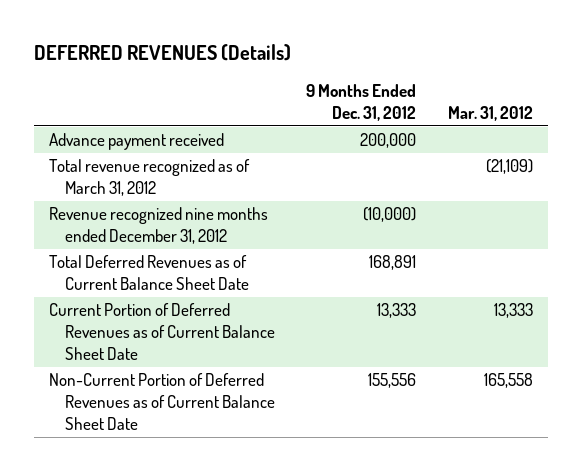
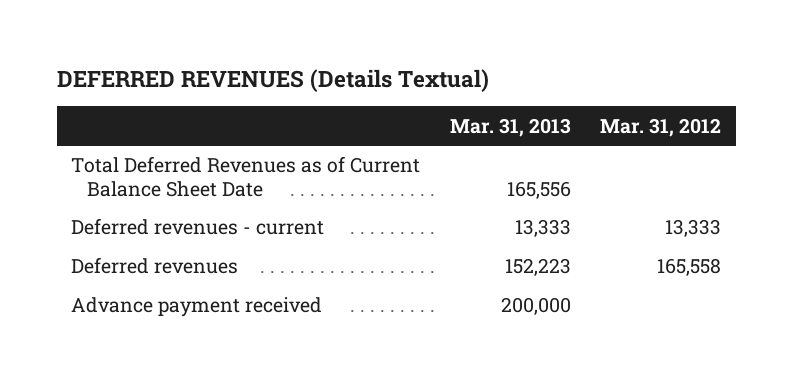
- DEFERRED REVENUES (Details)
+ DEFERRED REVENUES (Details Textual)
- | 9 Months Ended Dec. 31, 2012 | Mar. 31, 2012
+ | Mar. 31, 2013 | Mar. 31, 2012
- Total revenue recognized as of March 31, 2012 | | (21,109)
- Revenue recognized nine months ended December 31, 2012 | (10,000) |
- Current Portion of Deferred Revenues as of Current Balance Sheet Date | 13,333 | 13,333
- Non-Current Portion of Deferred Revenues as of Current Balance Sheet Date | 155,556 | 165,558
+ Deferred revenues - current | 13,333 | 13,333
+ Deferred revenues | 152,223 | 165,558
moved down: Advance payment received | 200,000 |

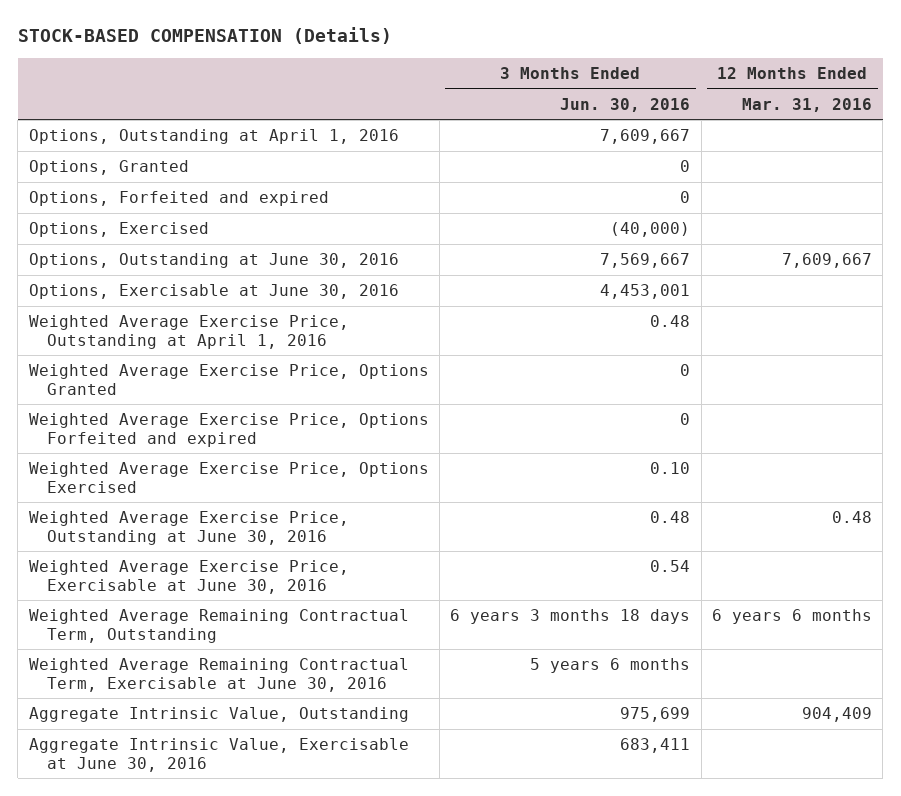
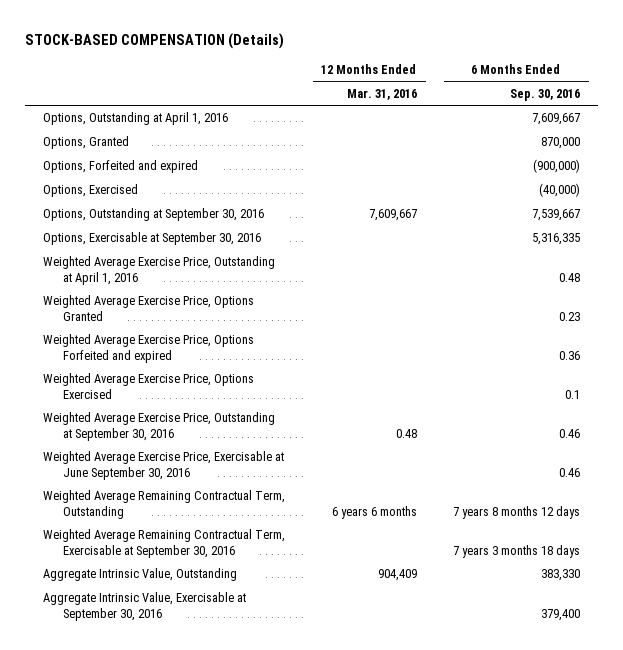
- | 3 Months Ended Jun. 30, 2016 | 12 Months Ended Mar. 31, 2016
+ | 12 Months Ended Mar. 31, 2016 | 6 Months Ended Sep. 30, 2016
- Options, Outstanding at June 30, 2016 | 7,569,667 | 7,609,667
- Options, Exercisable at June 30, 2016 | 4,453,001 |
+ Options, Outstanding at September 30, 2016 | 7,609,667 | 7,539,667
+ Options, Exercisable at September 30, 2016 | | 5,316,335
- Weighted Average Exercise Price, Outstanding at June 30, 2016 | 0.48 | 0.48
- Weighted Average Exercise Price, Exercisable at June 30, 2016 | 0.54 |
+ Weighted Average Exercise Price, Outstanding at September 30, 2016 | 0.48 | 0.46
+ Weighted Average Exercise Price, Exercisable at June September 30, 2016 | | 0.46
- Weighted Average Remaining Contractual Term, Exercisable at June 30, 2016 | 5 years 6 months |
+ Weighted Average Remaining Contractual Term, Exercisable at September 30, 2016 | | 7 years 3 months 18 days
- Aggregate Intrinsic Value, Exercisable at June 30, 2016 | 683,411 |
+ Aggregate Intrinsic Value, Exercisable at September 30, 2016 | | 379,400

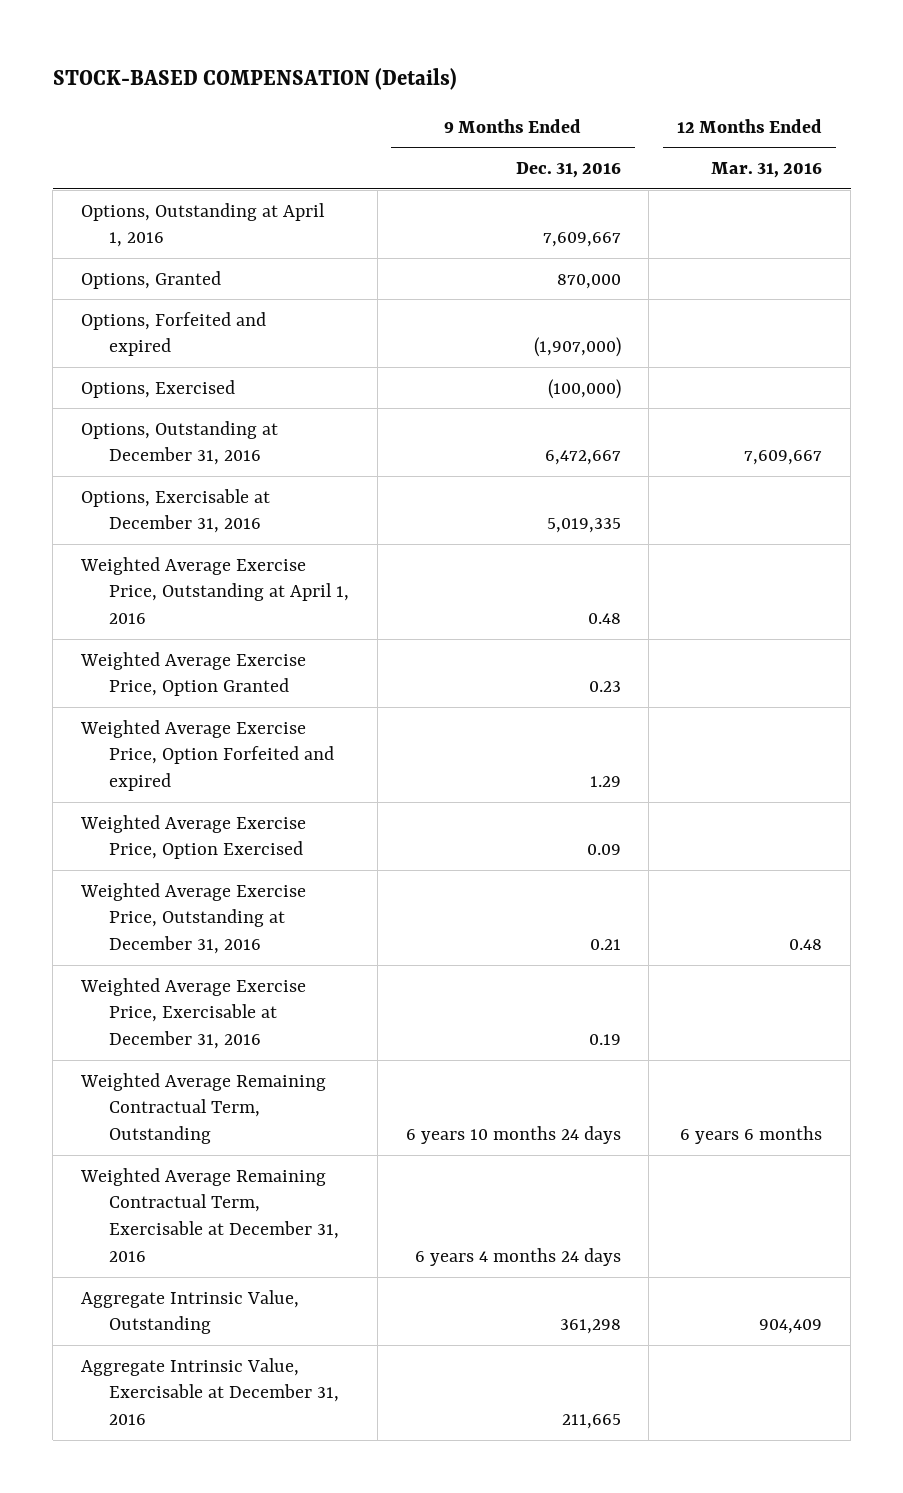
- | 12 Months Ended Mar. 31, 2016 | 6 Months Ended Sep. 30, 2016
+ | 9 Months Ended Dec. 31, 2016 | 12 Months Ended Mar. 31, 2016
- Options, Outstanding at September 30, 2016 | 7,609,667 | 7,539,667
- Options, Exercisable at September 30, 2016 | | 5,316,335
+ Options, Outstanding at December 31, 2016 | 6,472,667 | 7,609,667
+ Options, Exercisable at December 31, 2016 | 5,019,335 |
- Weighted Average Exercise Price, Options Granted | | 0.23
- Weighted Average Exercise Price, Options Forfeited and expired | | 0.36
- Weighted Average Exercise Price, Options Exercised | | 0.1
- Weighted Average Exercise Price, Outstanding at September 30, 2016 | 0.48 | 0.46
- Weighted Average Exercise Price, Exercisable at June September 30, 2016 | | 0.46
+ Weighted Average Exercise Price, Option Granted | 0.23 |
+ Weighted Average Exercise Price, Option Forfeited and expired | 1.29 |
+ Weighted Average Exercise Price, Option Exercised | 0.09 |
+ Weighted Average Exercise Price, Outstanding at December 31, 2016 | 0.21 | 0.48
+ Weighted Average Exercise Price, Exercisable at December 31, 2016 | 0.19 |
- Weighted Average Remaining Contractual Term, Exercisable at September 30, 2016 | | 7 years 3 months 18 days
+ Weighted Average Remaining Contractual Term, Exercisable at December 31, 2016 | 6 years 4 months 24 days |
- Aggregate Intrinsic Value, Exercisable at September 30, 2016 | | 379,400
+ Aggregate Intrinsic Value, Exercisable at December 31, 2016 | 211,665 |

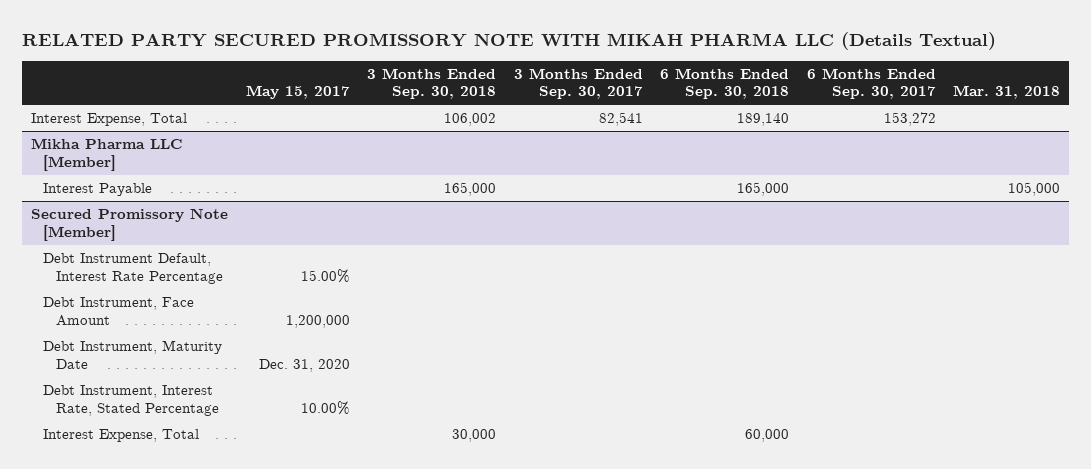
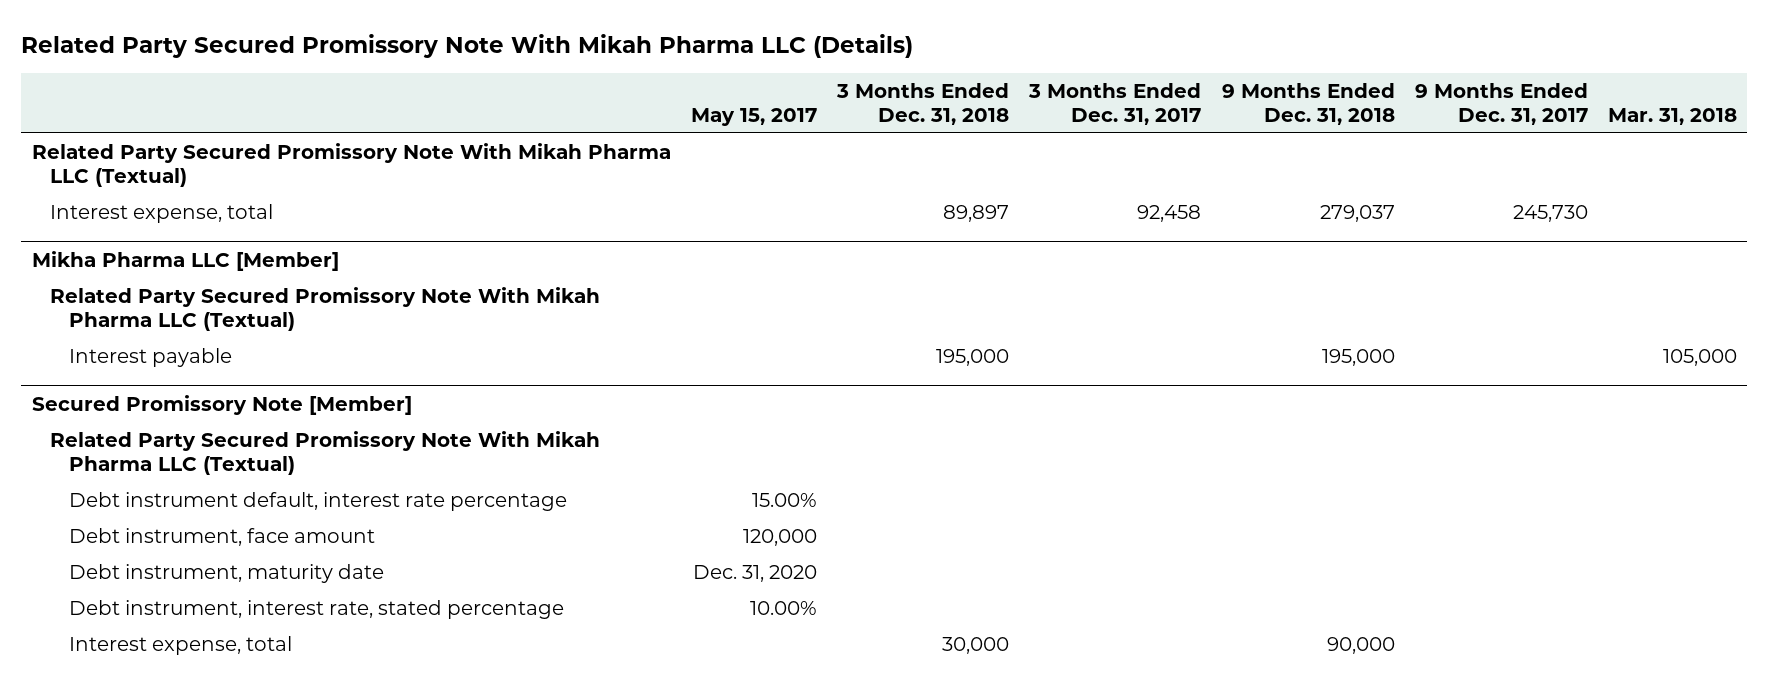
- RELATED PARTY SECURED PROMISSORY NOTE WITH MIKAH PHARMA LLC (Details Textual)
+ Related Party Secured Promissory Note With Mikah Pharma LLC (Details)
- | May 15, 2017 | 3 Months Ended Sep. 30, 2018 | 3 Months Ended Sep. 30, 2017 | 6 Months Ended Sep. 30, 2018 | 6 Months Ended Sep. 30, 2017 | Mar. 31, 2018
+ | May 15, 2017 | 3 Months Ended Dec. 31, 2018 | 3 Months Ended Dec. 31, 2017 | 9 Months Ended Dec. 31, 2018 | 9 Months Ended Dec. 31, 2017 | Mar. 31, 2018
- Interest Expense, Total | | 106,002 | 82,541 | 189,140 | 153,272 |
+ Related Party Secured Promissory Note With Mikah Pharma LLC (Textual)
+ Interest expense, total | | 89,897 | 92,458 | 279,037 | 245,730 |
@ Mikha Pharma LLC [Member]
- Interest Payable | | 165,000 | | 165,000 | | 105,000
+ Related Party Secured Promissory Note With Mikah Pharma LLC (Textual)
+ Interest payable | | 195,000 | | 195,000 | | 105,000
@ Secured Promissory Note [Member]
- Debt Instrument Default, Interest Rate Percentage | 15.00% | | | | |
- Debt Instrument, Face Amount | 1,200,000 | | | | |
- Debt Instrument, Maturity Date | Dec. 31, 2020 | | | | |
- Debt Instrument, Interest Rate, Stated Percentage | 10.00% | | | | |
- Interest Expense, Total | | 30,000 | | 60,000 | |
+ Related Party Secured Promissory Note With Mikah Pharma LLC (Textual)
+ Debt instrument default, interest rate percentage | 15.00% | | | | |
+ Debt instrument, face amount | 120,000 | | | | |
+ Debt instrument, maturity date | Dec. 31, 2020 | | | | |
+ Debt instrument, interest rate, stated percentage | 10.00% | | | | |
+ Interest expense, total | | 30,000 | | 90,000 | |

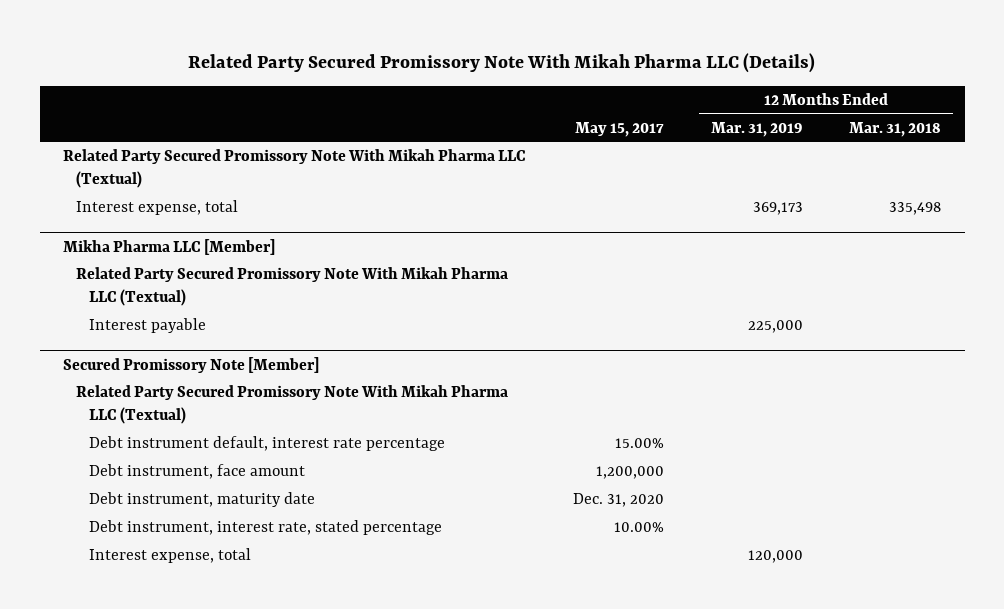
- | May 15, 2017 | 3 Months Ended Dec. 31, 2018 | 3 Months Ended Dec. 31, 2017 | 9 Months Ended Dec. 31, 2018 | 9 Months Ended Dec. 31, 2017 | Mar. 31, 2018
+ | May 15, 2017 | 12 Months Ended Mar. 31, 2019 | 12 Months Ended Mar. 31, 2018
@ Secured Promissory Note [Member]
- Debt instrument, face amount | 120,000 | | | | |
+ Debt instrument, face amount | 1,200,000 | |

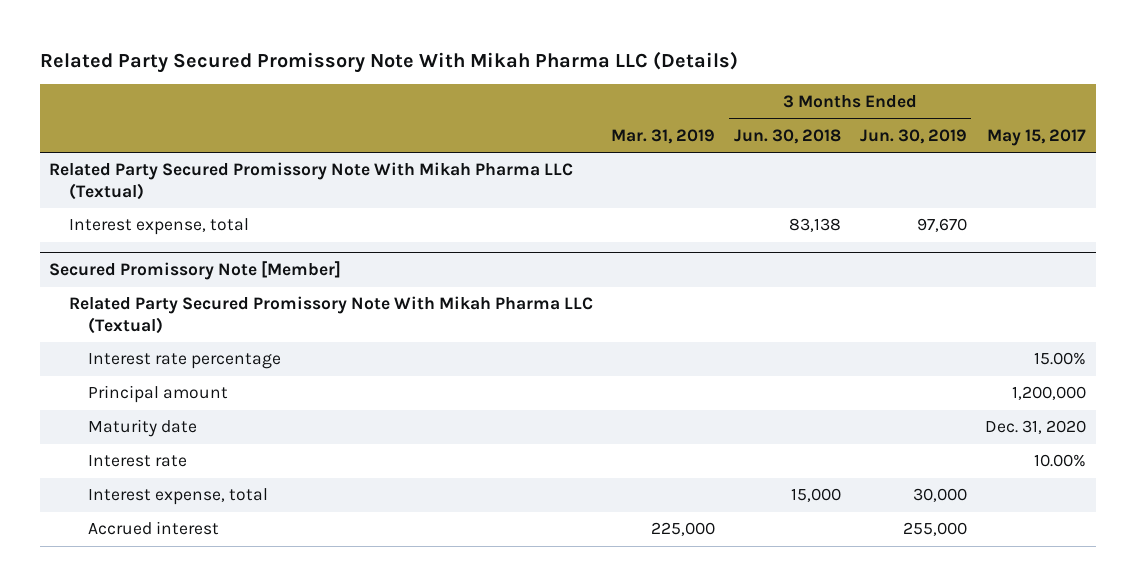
- | May 15, 2017 | 12 Months Ended Mar. 31, 2019 | 12 Months Ended Mar. 31, 2018
+ | Mar. 31, 2019 | 3 Months Ended Jun. 30, 2018 | 3 Months Ended Jun. 30, 2019 | May 15, 2017
- Mikha Pharma LLC [Member]
- Related Party Secured Promissory Note With Mikah Pharma LLC (Textual)
- Interest payable | | 225,000 |
@ Secured Promissory Note [Member]
- Debt instrument default, interest rate percentage | 15.00% | |
- Debt instrument, face amount | 1,200,000 | |
- Debt instrument, maturity date | Dec. 31, 2020 | |
- Debt instrument, interest rate, stated percentage | 10.00% | |
+ Interest rate percentage | | | | 15.00%
+ Principal amount | | | | 1,200,000
+ Maturity date | | | | Dec. 31, 2020
+ Interest rate | | | | 10.00%
+ Accrued interest | 225,000 | | 255,000 |

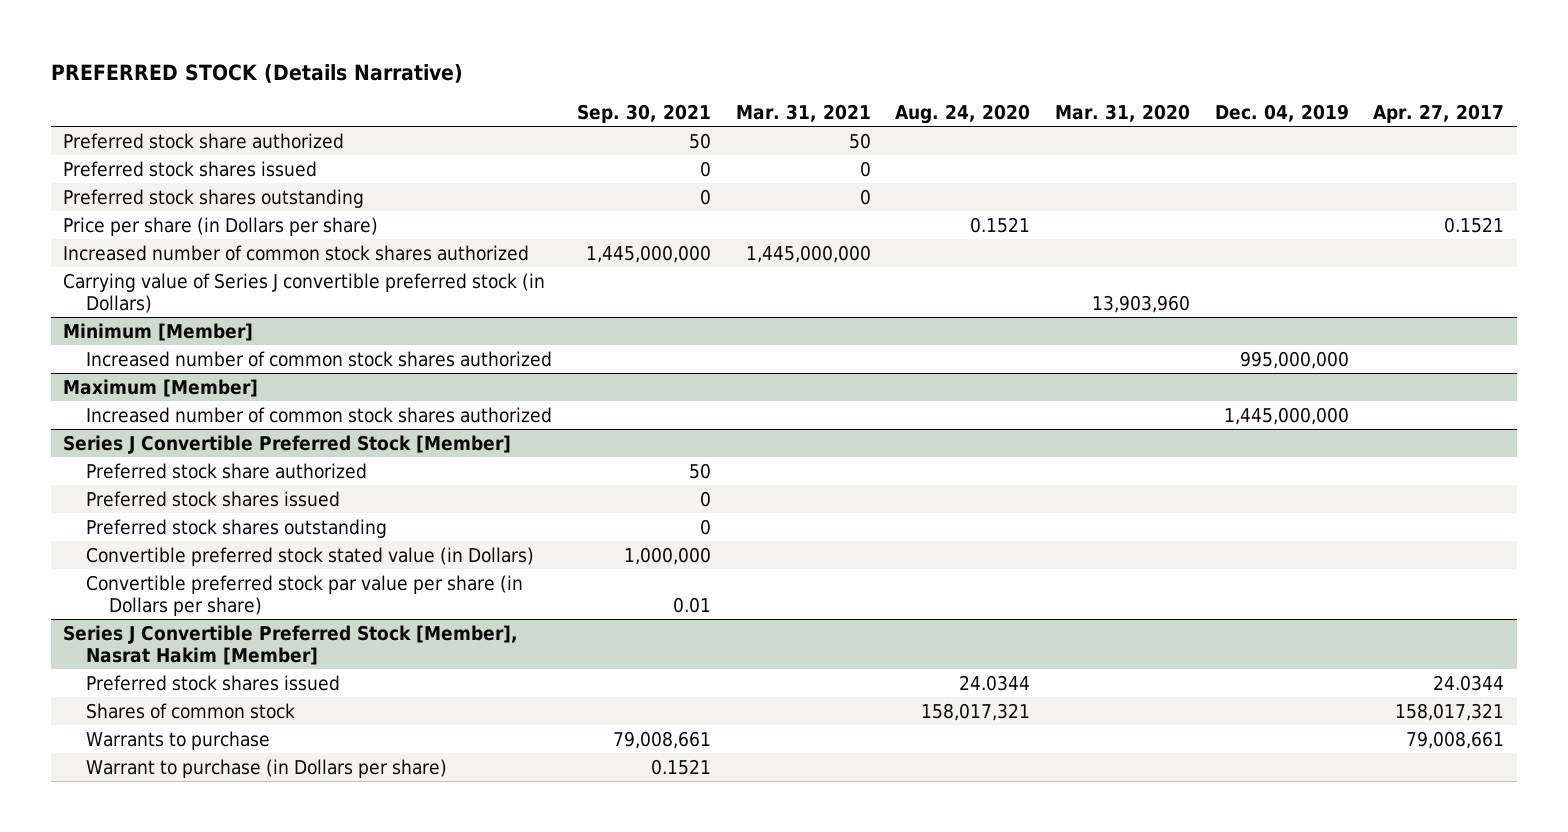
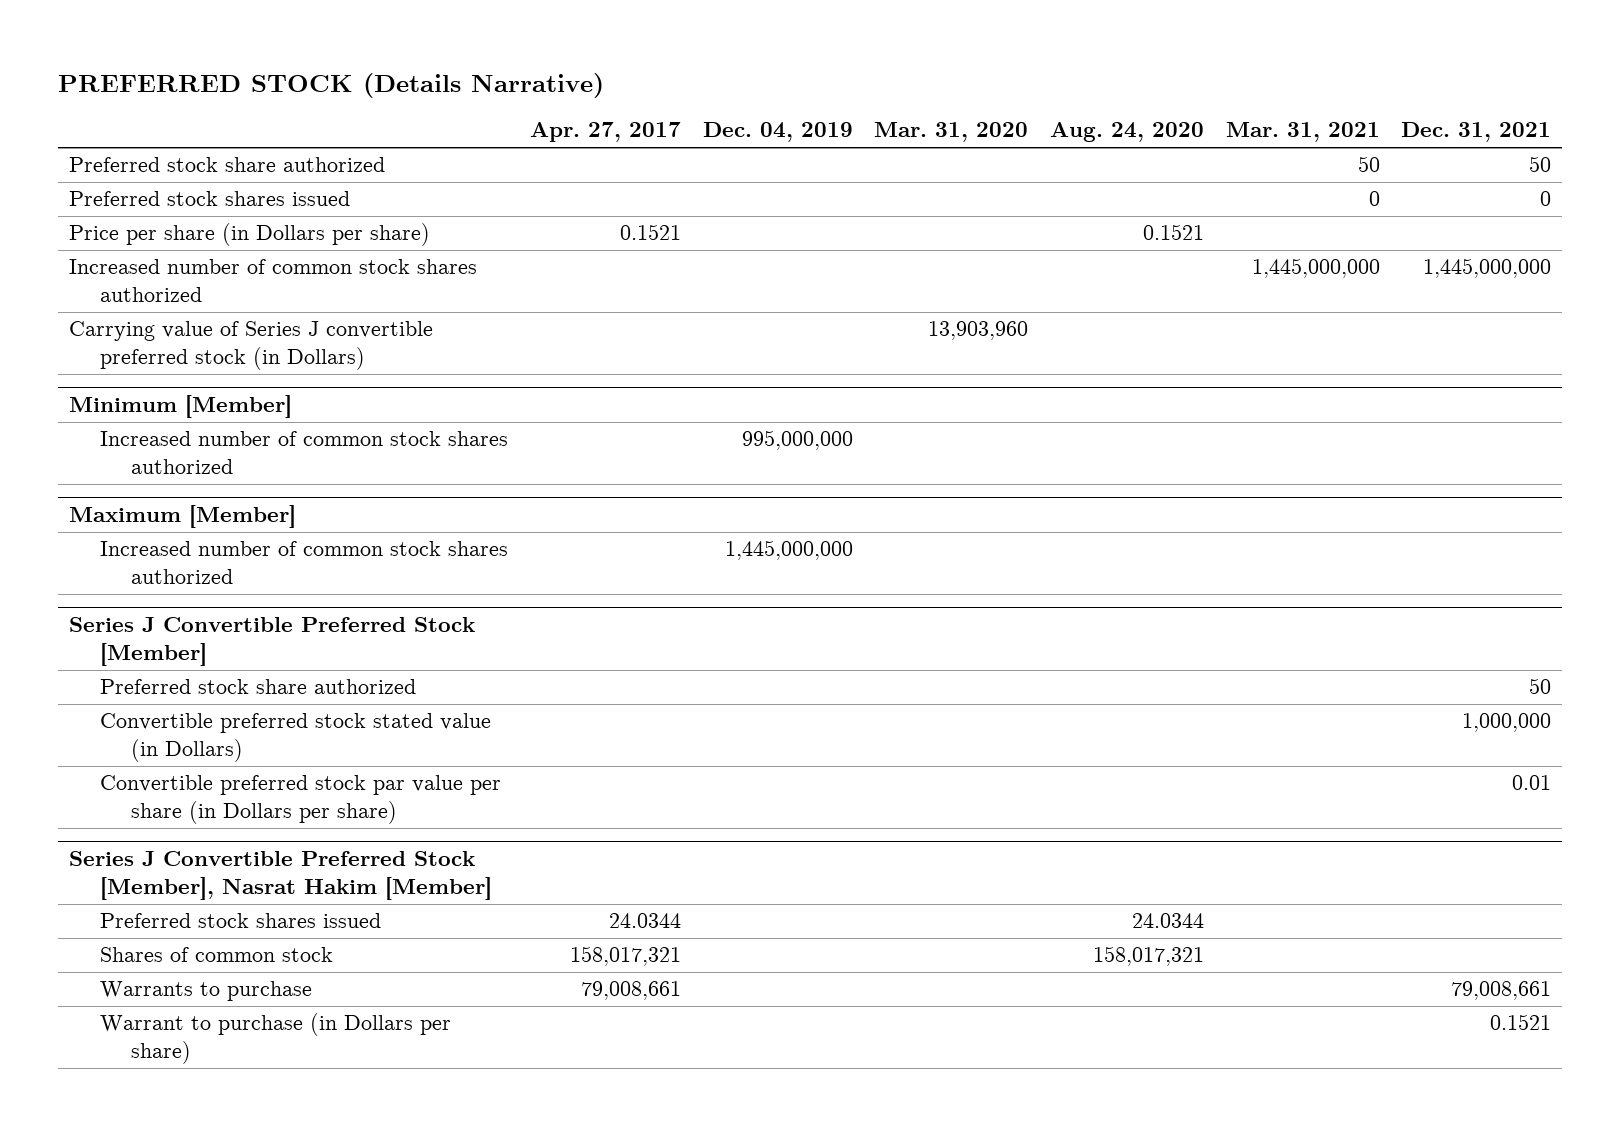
- | Sep. 30, 2021 | Mar. 31, 2021 | Aug. 24, 2020 | Mar. 31, 2020 | Dec. 04, 2019 | Apr. 27, 2017
+ | Apr. 27, 2017 | Dec. 04, 2019 | Mar. 31, 2020 | Aug. 24, 2020 | Mar. 31, 2021 | Dec. 31, 2021
- Preferred stock shares outstanding | 0 | 0 | | | |
@ Series J Convertible Preferred Stock [Member]
- Preferred stock shares issued | 0 | | | | |
- Preferred stock shares outstanding | 0 | | | | |

